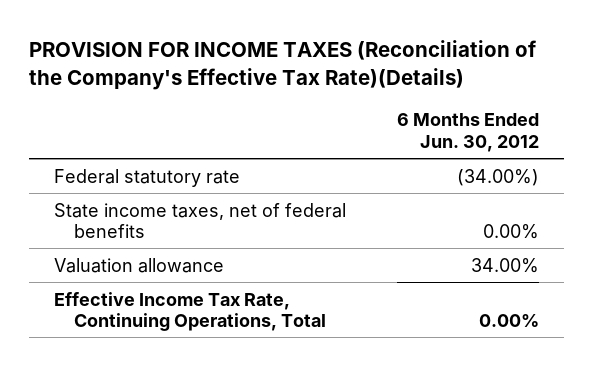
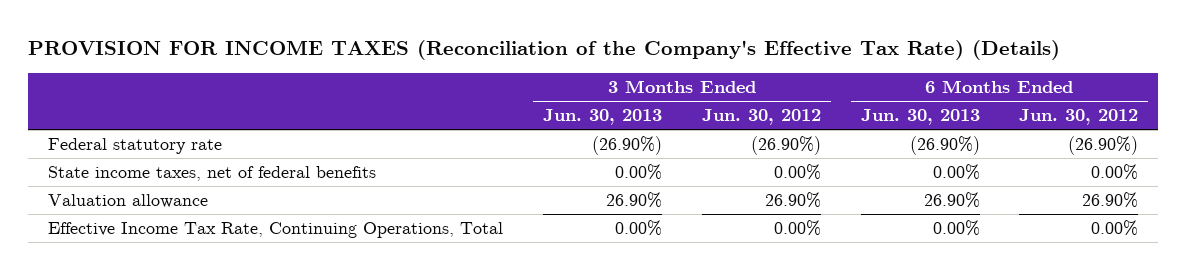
- PROVISION FOR INCOME TAXES (Reconciliation of the Company's Effective Tax Rate)(Details)
+ PROVISION FOR INCOME TAXES (Reconciliation of the Company's Effective Tax Rate) (Details)
- | 6 Months Ended Jun. 30, 2012
+ | 3 Months Ended Jun. 30, 2013 | 3 Months Ended Jun. 30, 2012 | 6 Months Ended Jun. 30, 2013 | 6 Months Ended Jun. 30, 2012
- Federal statutory rate | (34.00%)
+ Federal statutory rate | (26.90%) | (26.90%) | (26.90%) | (26.90%)
- Valuation allowance | 34.00%
+ Valuation allowance | 26.90% | 26.90% | 26.90% | 26.90%

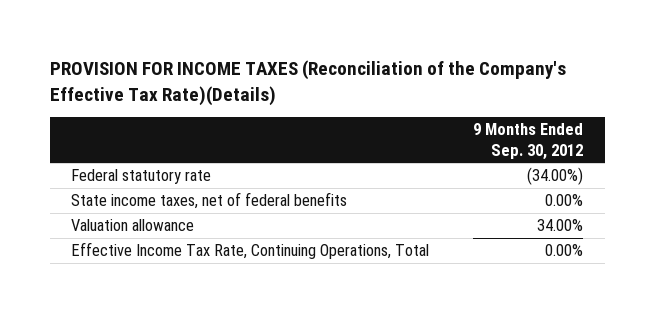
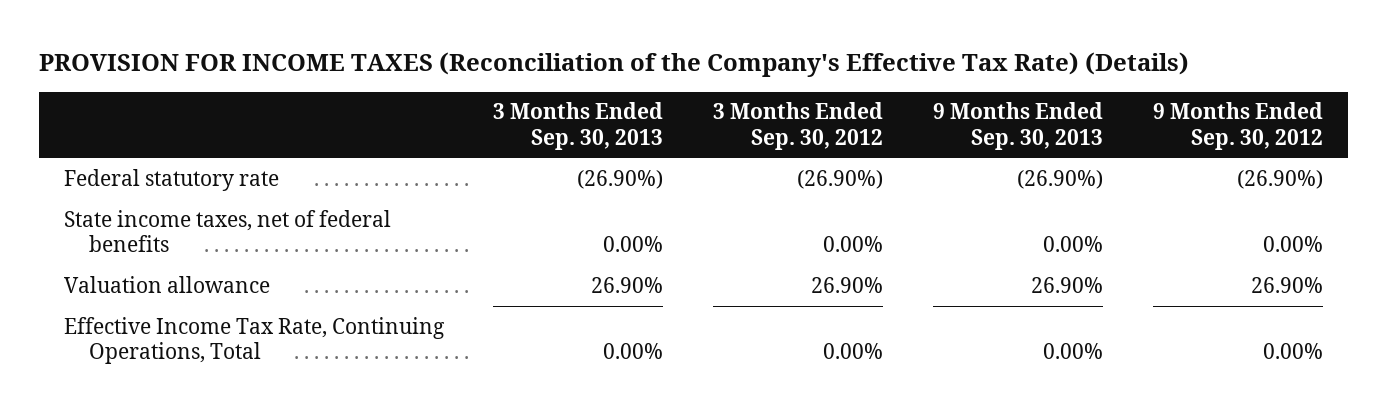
- PROVISION FOR INCOME TAXES (Reconciliation of the Company's Effective Tax Rate)(Details)
+ PROVISION FOR INCOME TAXES (Reconciliation of the Company's Effective Tax Rate) (Details)
- | 9 Months Ended Sep. 30, 2012
+ | 3 Months Ended Sep. 30, 2013 | 3 Months Ended Sep. 30, 2012 | 9 Months Ended Sep. 30, 2013 | 9 Months Ended Sep. 30, 2012
- Federal statutory rate | (34.00%)
+ Federal statutory rate | (26.90%) | (26.90%) | (26.90%) | (26.90%)
- Valuation allowance | 34.00%
+ Valuation allowance | 26.90% | 26.90% | 26.90% | 26.90%

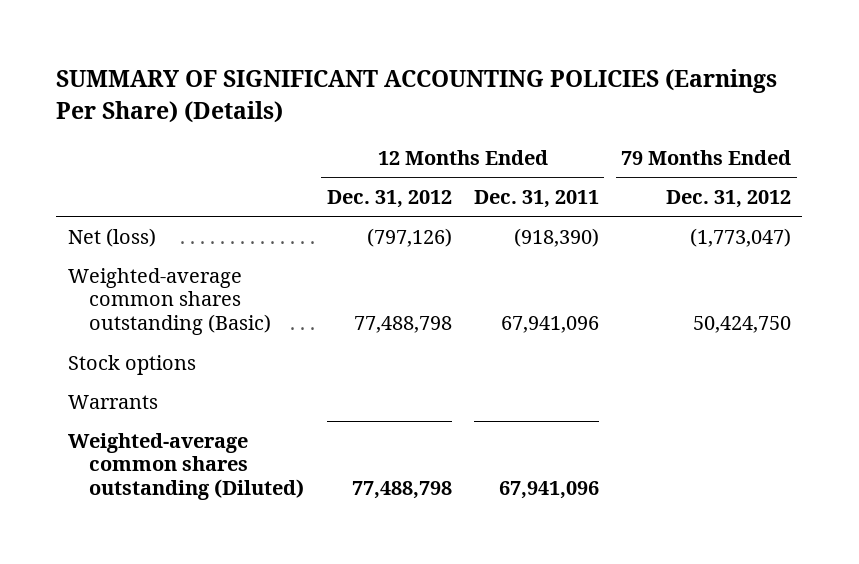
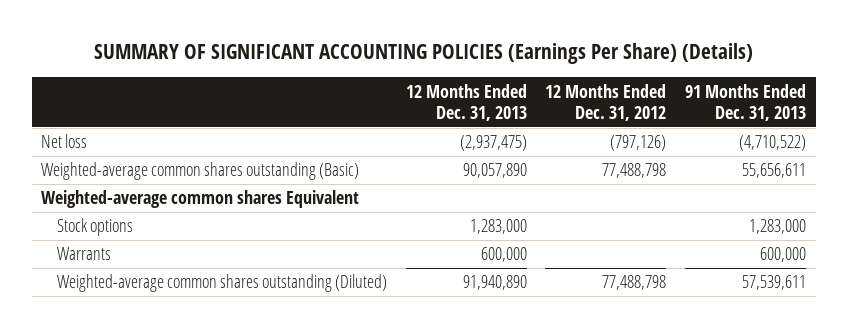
- | 12 Months Ended Dec. 31, 2012 | 12 Months Ended Dec. 31, 2011 | 79 Months Ended Dec. 31, 2012
+ | 12 Months Ended Dec. 31, 2013 | 12 Months Ended Dec. 31, 2012 | 91 Months Ended Dec. 31, 2013
- Net (loss) | (797,126) | (918,390) | (1,773,047)
+ Net loss | (2,937,475) | (797,126) | (4,710,522)
+ Weighted-average common shares Equivalent

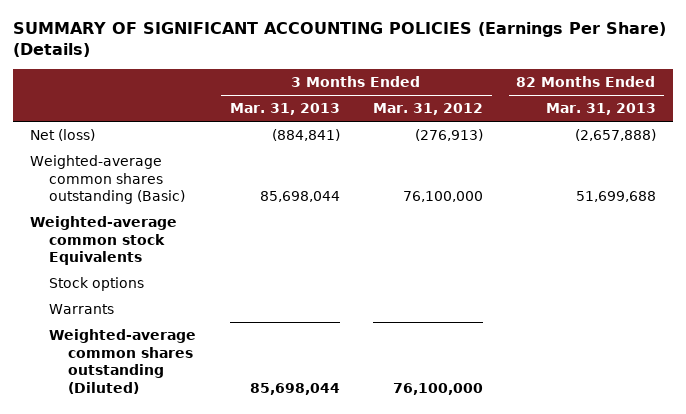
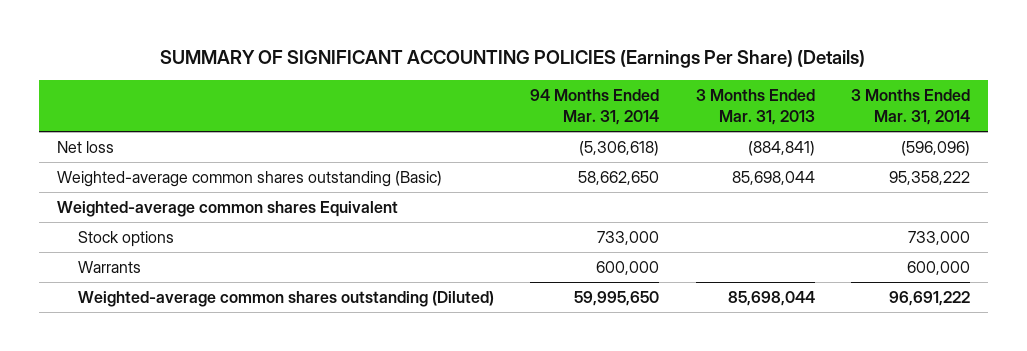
- | 3 Months Ended Mar. 31, 2013 | 3 Months Ended Mar. 31, 2012 | 82 Months Ended Mar. 31, 2013
+ | 94 Months Ended Mar. 31, 2014 | 3 Months Ended Mar. 31, 2013 | 3 Months Ended Mar. 31, 2014
- Net (loss) | (884,841) | (276,913) | (2,657,888)
+ Net loss | (5,306,618) | (884,841) | (596,096)
- Weighted-average common stock Equivalents
+ Weighted-average common shares Equivalent

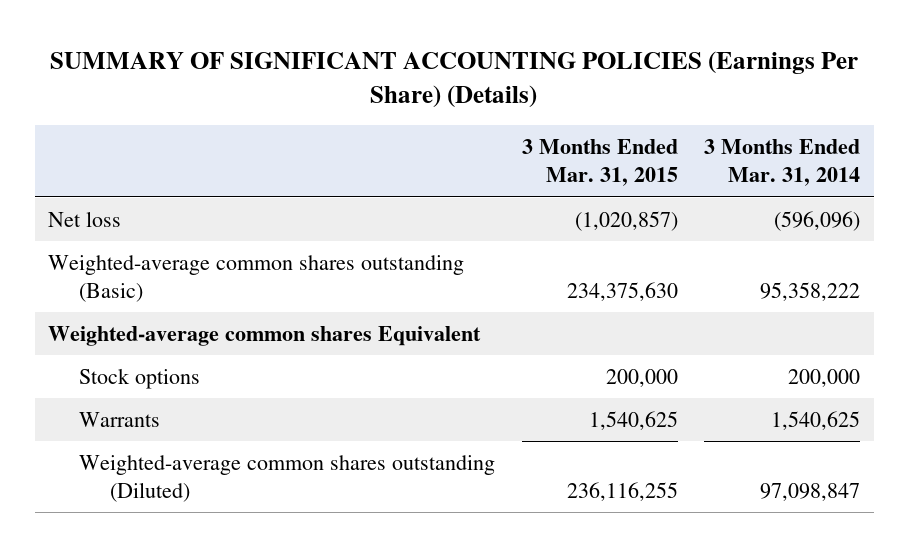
- | 94 Months Ended Mar. 31, 2014 | 3 Months Ended Mar. 31, 2013 | 3 Months Ended Mar. 31, 2014
+ | 3 Months Ended Mar. 31, 2015 | 3 Months Ended Mar. 31, 2014
- Stock options | 733,000 | | 733,000
- Warrants | 600,000 | | 600,000
- Weighted-average common shares outstanding (Diluted) | 59,995,650 | 85,698,044 | 96,691,222
+ Stock options | 200,000 | 200,000
+ Warrants | 1,540,625 | 1,540,625
+ Weighted-average common shares outstanding (Diluted) | 236,116,255 | 97,098,847

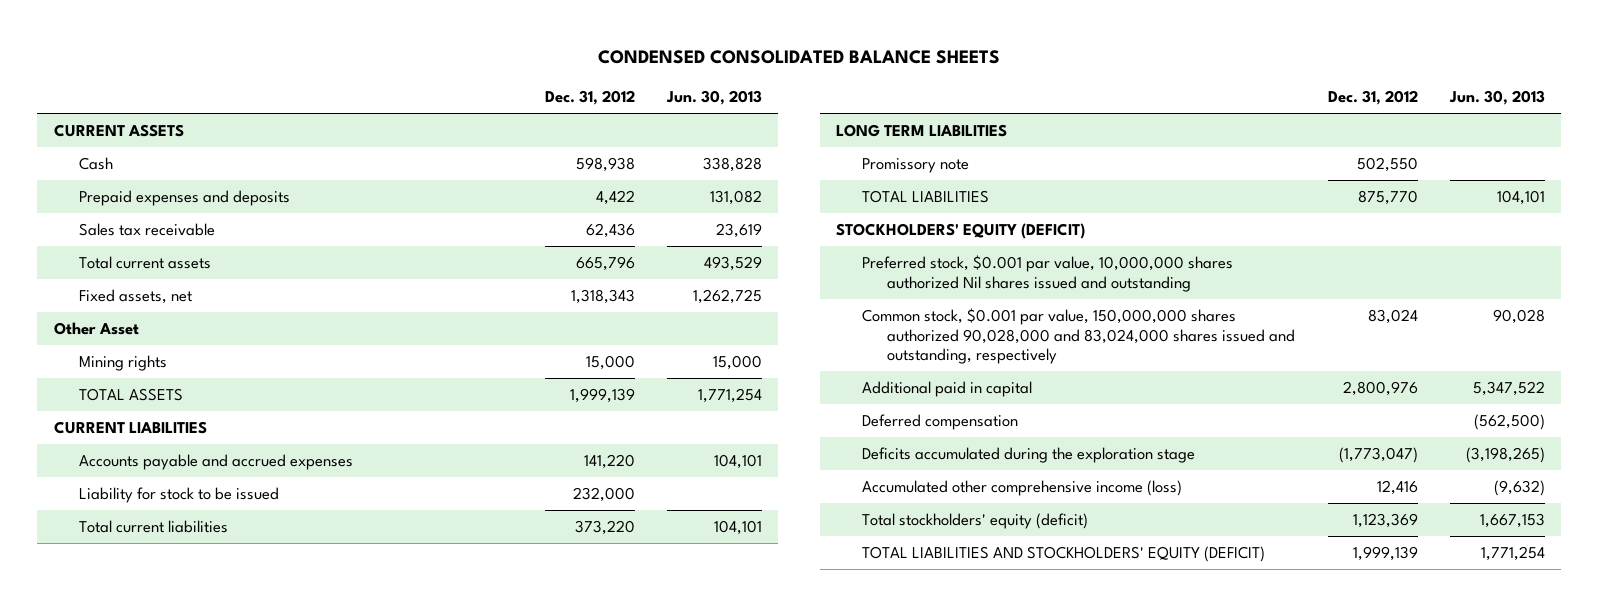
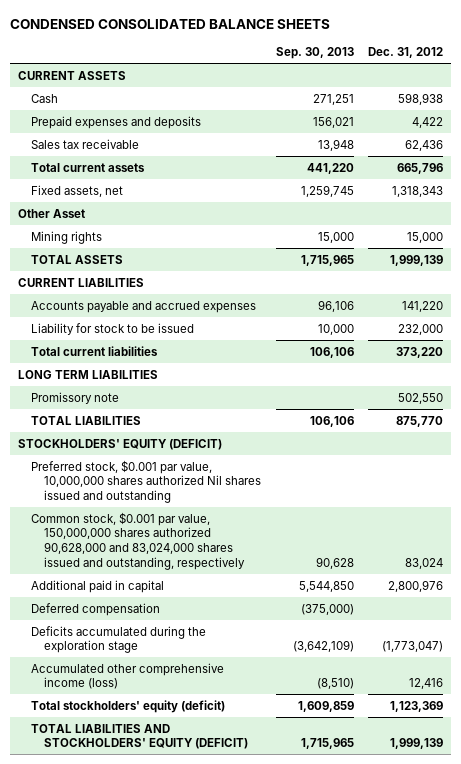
- | Dec. 31, 2012 | Jun. 30, 2013
+ | Sep. 30, 2013 | Dec. 31, 2012
- Common stock, $0.001 par value, 150,000,000 shares authorized 90,028,000 and 83,024,000 shares issued and outstanding, respectively | 83,024 | 90,028
+ Common stock, $0.001 par value, 150,000,000 shares authorized 90,628,000 and 83,024,000 shares issued and outstanding, respectively | 90,628 | 83,024

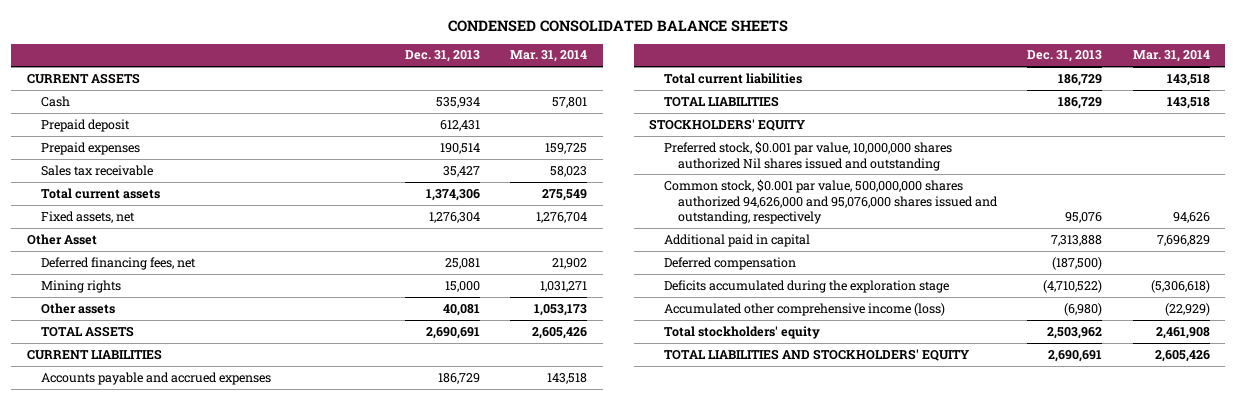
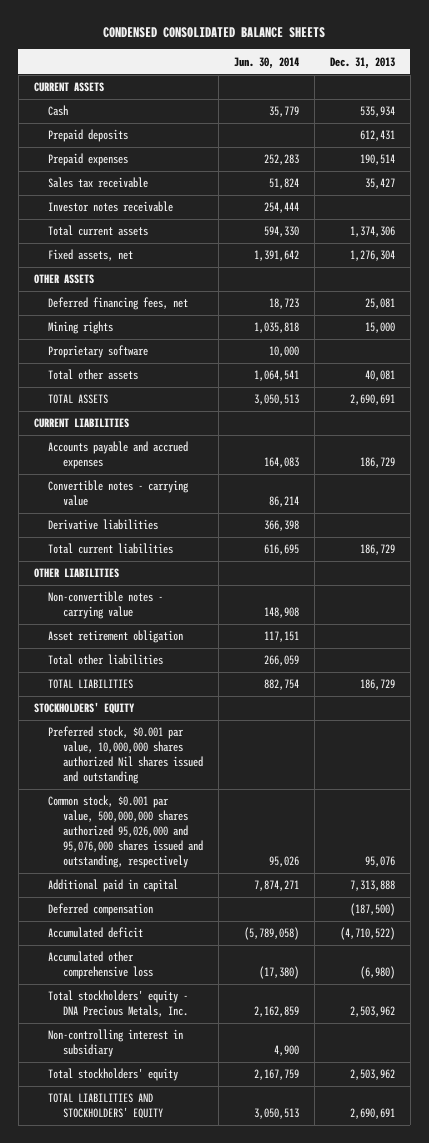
- | Dec. 31, 2013 | Mar. 31, 2014
+ | Jun. 30, 2014 | Dec. 31, 2013
- Prepaid deposit | 612,431 |
+ Prepaid deposits | | 612,431
+ Investor notes receivable | 254,444 |
- Other Asset
+ OTHER ASSETS
- Other assets | 40,081 | 1,053,173
+ Proprietary software | 10,000 |
+ Total other assets | 1,064,541 | 40,081
+ Convertible notes - carrying value | 86,214 |
+ Derivative liabilities | 366,398 |
+ OTHER LIABILITIES
+ Non-convertible notes - carrying value | 148,908 |
+ Asset retirement obligation | 117,151 |
+ Total other liabilities | 266,059 |
- Common stock, $0.001 par value, 500,000,000 shares authorized 94,626,000 and 95,076,000 shares issued and outstanding, respectively | 95,076 | 94,626
+ Common stock, $0.001 par value, 500,000,000 shares authorized 95,026,000 and 95,076,000 shares issued and outstanding, respectively | 95,026 | 95,076
- Deficits accumulated during the exploration stage | (4,710,522) | (5,306,618)
- Accumulated other comprehensive income (loss) | (6,980) | (22,929)
+ Accumulated deficit | (5,789,058) | (4,710,522)
+ Accumulated other comprehensive loss | (17,380) | (6,980)
+ Total stockholders' equity - DNA Precious Metals, Inc. | 2,162,859 | 2,503,962
+ Non-controlling interest in subsidiary | 4,900 |

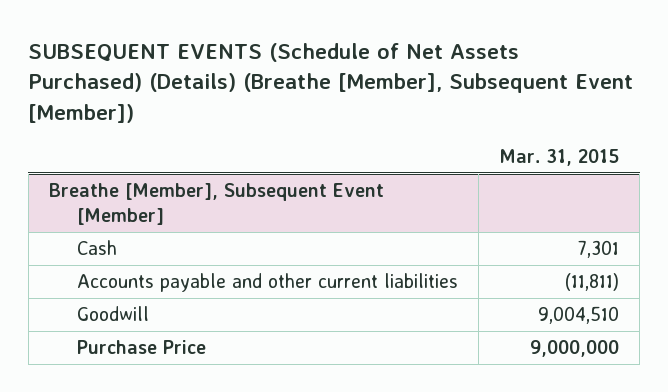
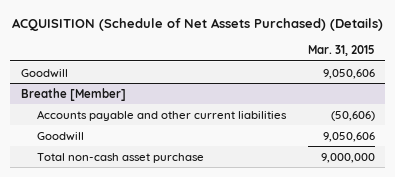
- SUBSEQUENT EVENTS (Schedule of Net Assets Purchased) (Details) (Breathe [Member], Subsequent Event [Member])
+ ACQUISITION (Schedule of Net Assets Purchased) (Details)
- Breathe [Member], Subsequent Event [Member]
- Cash | 7,301
- Accounts payable and other current liabilities | (11,811)
- Goodwill | 9,004,510
- Purchase Price | 9,000,000
+ Goodwill | 9,050,606
+ Breathe [Member]
+ Accounts payable and other current liabilities | (50,606)
+ Goodwill | 9,050,606
+ Total non-cash asset purchase | 9,000,000

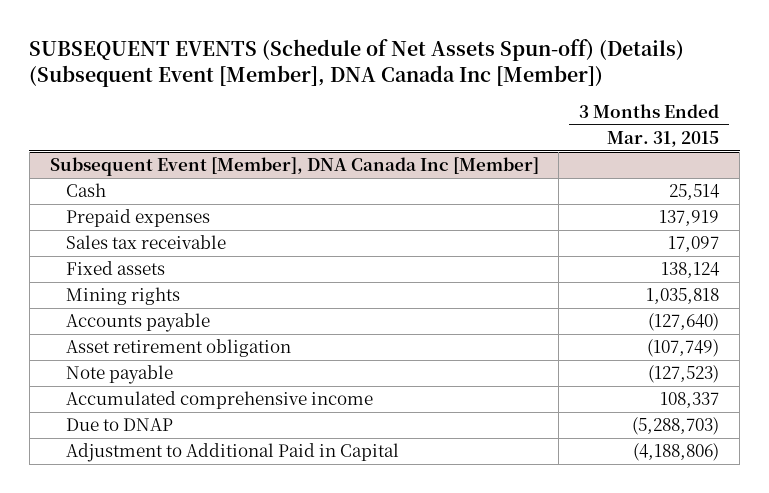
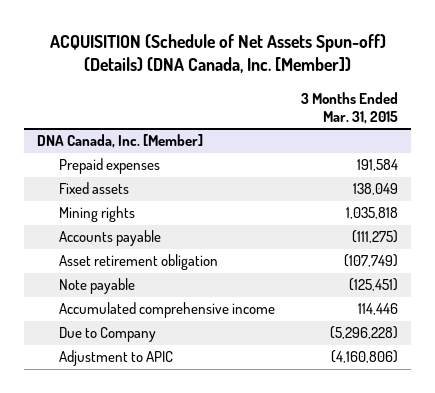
- SUBSEQUENT EVENTS (Schedule of Net Assets Spun-off) (Details) (Subsequent Event [Member], DNA Canada Inc [Member])
+ ACQUISITION (Schedule of Net Assets Spun-off) (Details) (DNA Canada, Inc. [Member])
- Subsequent Event [Member], DNA Canada Inc [Member]
- Cash | 25,514
- Prepaid expenses | 137,919
- Sales tax receivable | 17,097
- Fixed assets | 138,124
+ DNA Canada, Inc. [Member]
+ Prepaid expenses | 191,584
+ Fixed assets | 138,049
- Accounts payable | (127,640)
+ Accounts payable | (111,275)
- Note payable | (127,523)
- Accumulated comprehensive income | 108,337
- Due to DNAP | (5,288,703)
- Adjustment to Additional Paid in Capital | (4,188,806)
+ Note payable | (125,451)
+ Accumulated comprehensive income | 114,446
+ Due to Company | (5,296,228)
+ Adjustment to APIC | (4,160,806)

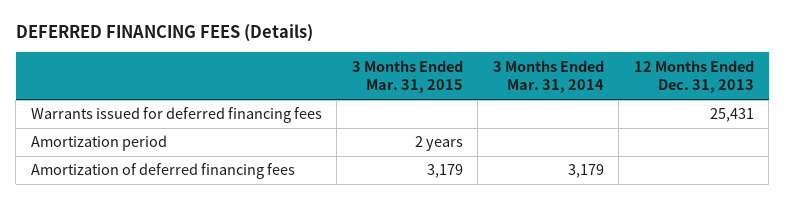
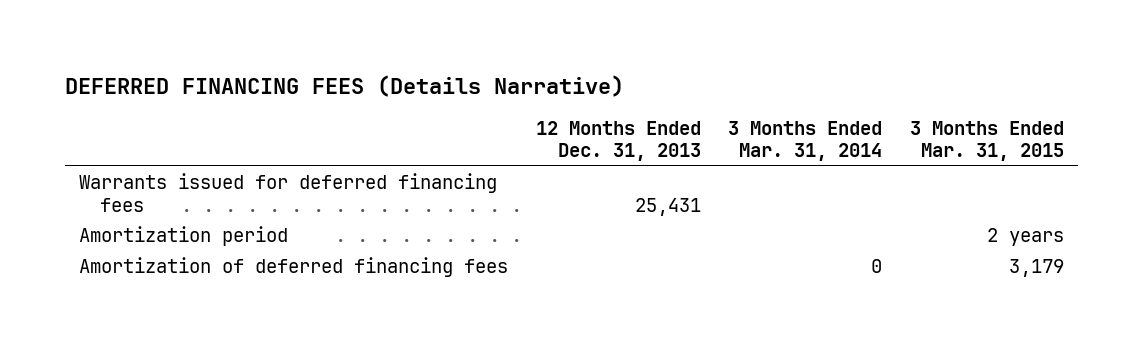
- DEFERRED FINANCING FEES (Details)
+ DEFERRED FINANCING FEES (Details Narrative)
- | 3 Months Ended Mar. 31, 2015 | 3 Months Ended Mar. 31, 2014 | 12 Months Ended Dec. 31, 2013
+ | 12 Months Ended Dec. 31, 2013 | 3 Months Ended Mar. 31, 2014 | 3 Months Ended Mar. 31, 2015
- Amortization of deferred financing fees | 3,179 | 3,179 |
+ Amortization of deferred financing fees | | 0 | 3,179

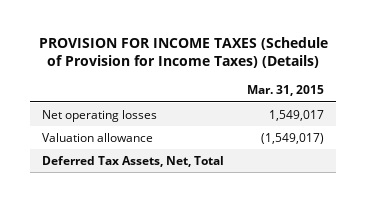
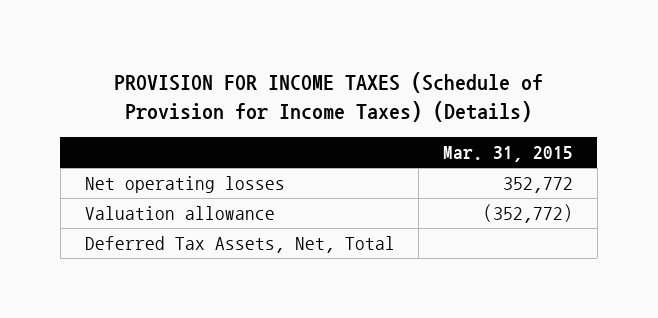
- Net operating losses | 1,549,017
- Valuation allowance | (1,549,017)
+ Net operating losses | 352,772
+ Valuation allowance | (352,772)

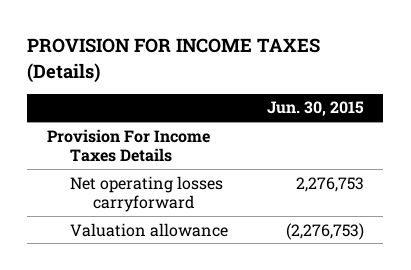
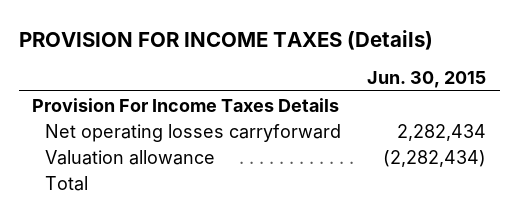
- Net operating losses carryforward | 2,276,753
- Valuation allowance | (2,276,753)
+ Net operating losses carryforward | 2,282,434
+ Valuation allowance | (2,282,434)
+ Total

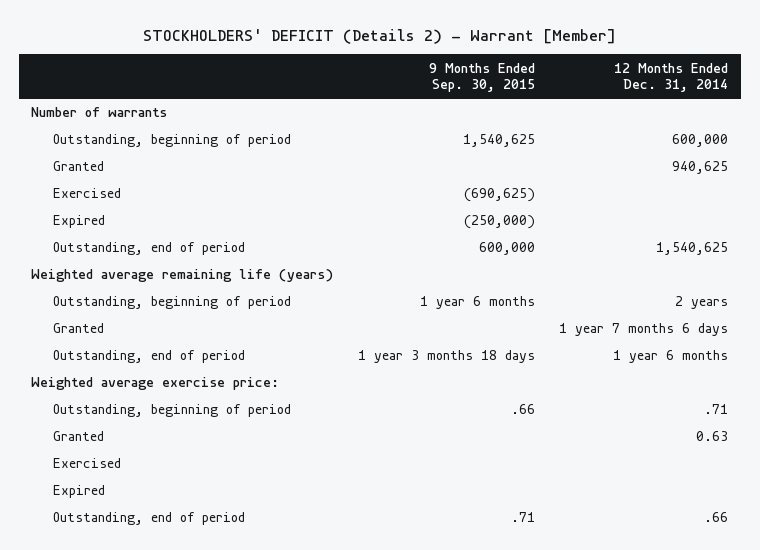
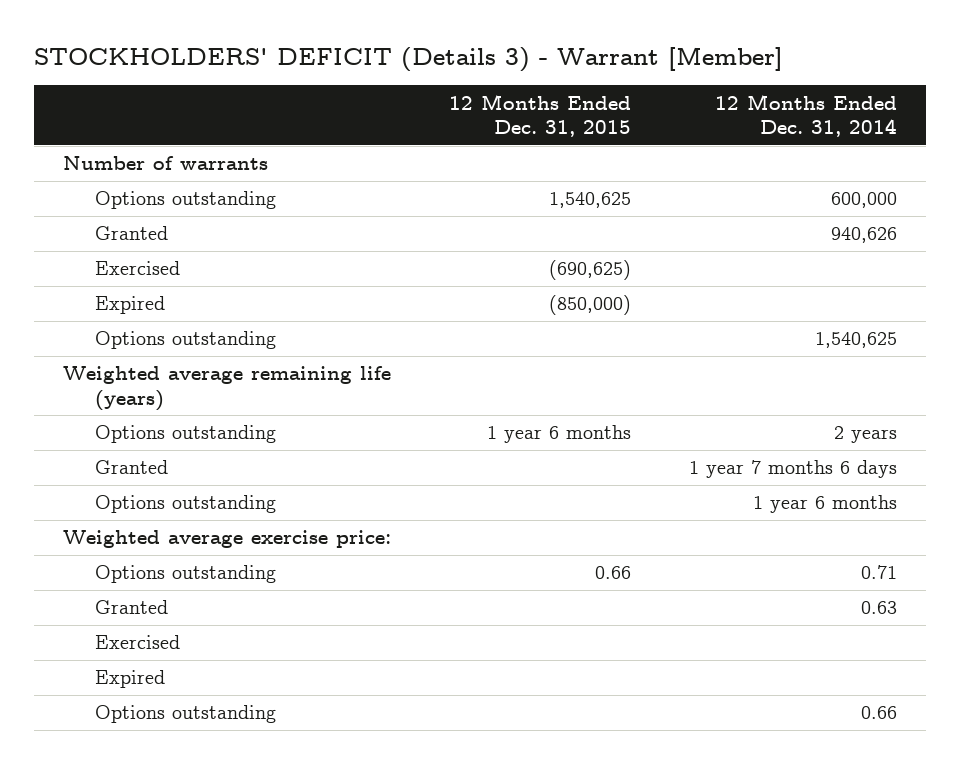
- STOCKHOLDERS' DEFICIT (Details 2) - Warrant [Member]
+ STOCKHOLDERS' DEFICIT (Details 3) - Warrant [Member]
- | 9 Months Ended Sep. 30, 2015 | 12 Months Ended Dec. 31, 2014
+ | 12 Months Ended Dec. 31, 2015 | 12 Months Ended Dec. 31, 2014
- Outstanding, beginning of period | 1,540,625 | 600,000
- Granted | | 940,625
+ Options outstanding | 1,540,625 | 600,000
+ Granted | | 940,626
- Outstanding, end of period | 600,000 | 1,540,625
+ Options outstanding | | 1,540,625
- Outstanding, beginning of period | 1 year 6 months | 2 years
+ Options outstanding | 1 year 6 months | 2 years
- Outstanding, end of period | 1 year 3 months 18 days | 1 year 6 months
+ Options outstanding | | 1 year 6 months
- Outstanding, beginning of period | .66 | .71
+ Options outstanding | 0.66 | 0.71
- Outstanding, end of period | .71 | .66
+ Options outstanding | | 0.66

